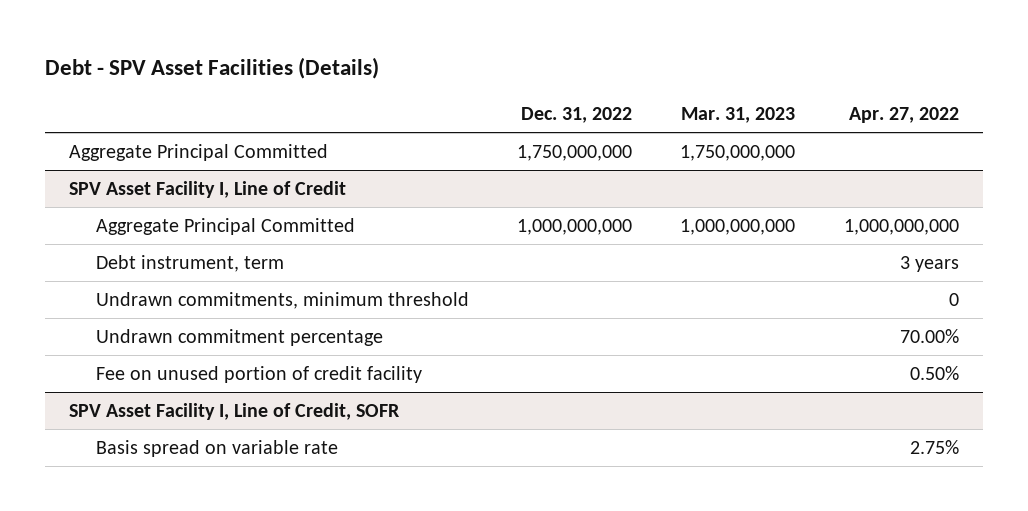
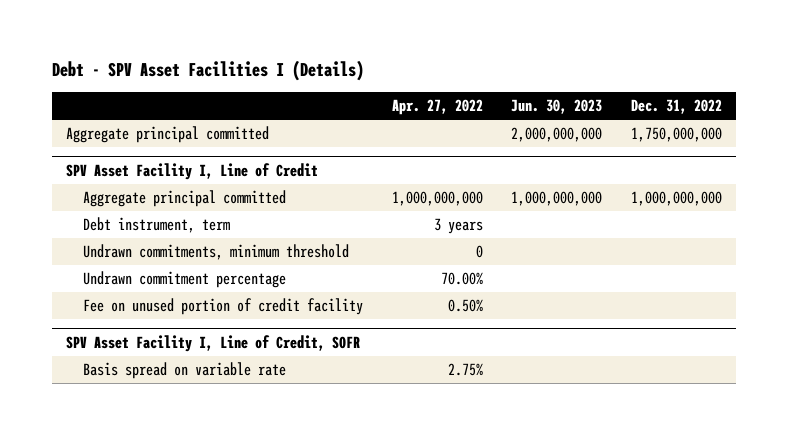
- Debt - SPV Asset Facilities (Details)
+ Debt - SPV Asset Facilities I (Details)
- | Dec. 31, 2022 | Mar. 31, 2023 | Apr. 27, 2022
+ | Apr. 27, 2022 | Jun. 30, 2023 | Dec. 31, 2022
- Aggregate Principal Committed | 1,750,000,000 | 1,750,000,000 |
+ Aggregate principal committed | | 2,000,000,000 | 1,750,000,000
@ SPV Asset Facility I, Line of Credit
- Aggregate Principal Committed | 1,000,000,000 | 1,000,000,000 | 1,000,000,000
+ Aggregate principal committed | 1,000,000,000 | 1,000,000,000 | 1,000,000,000

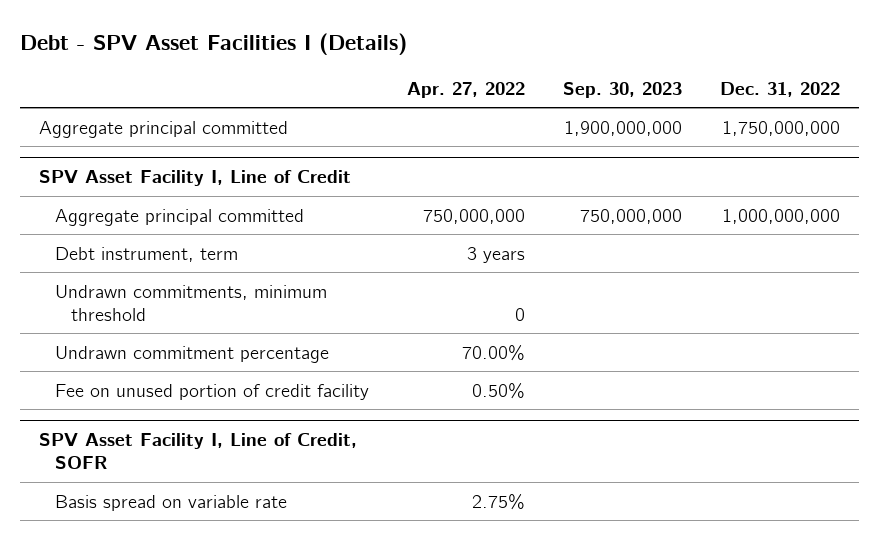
- | Apr. 27, 2022 | Jun. 30, 2023 | Dec. 31, 2022
+ | Apr. 27, 2022 | Sep. 30, 2023 | Dec. 31, 2022
@ SPV Asset Facility I, Line of Credit
- Aggregate principal committed | 1,000,000,000 | 1,000,000,000 | 1,000,000,000
+ Aggregate principal committed | 750,000,000 | 750,000,000 | 1,000,000,000

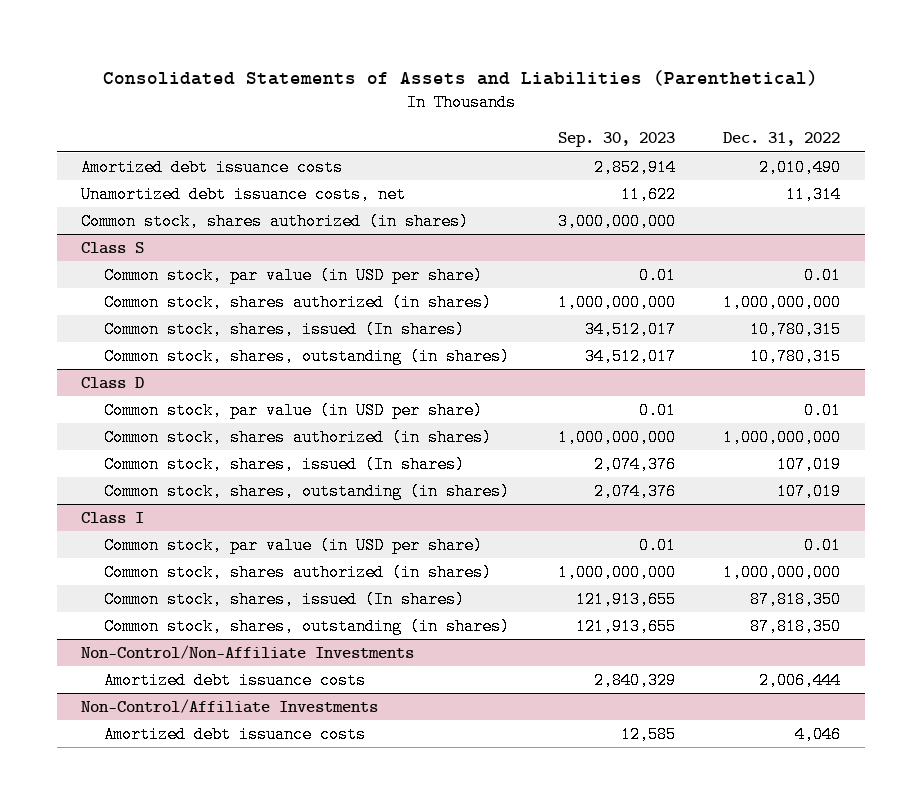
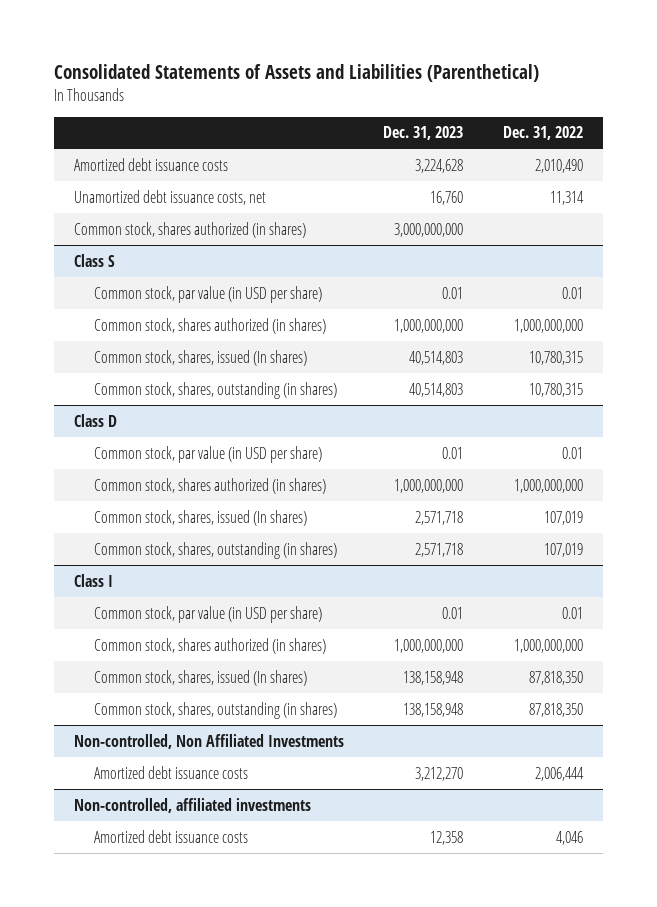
- | Sep. 30, 2023 | Dec. 31, 2022
+ | Dec. 31, 2023 | Dec. 31, 2022
- Non-Control/Non-Affiliate Investments
+ Non-controlled, Non Affiliated Investments
- Non-Control/Affiliate Investments
+ Non-controlled, affiliated investments

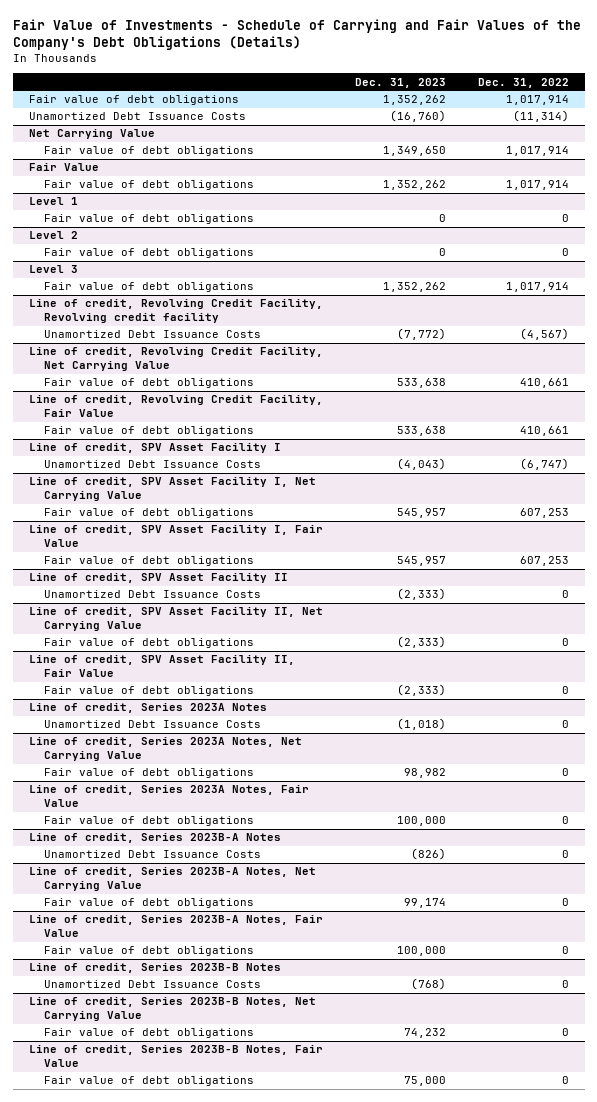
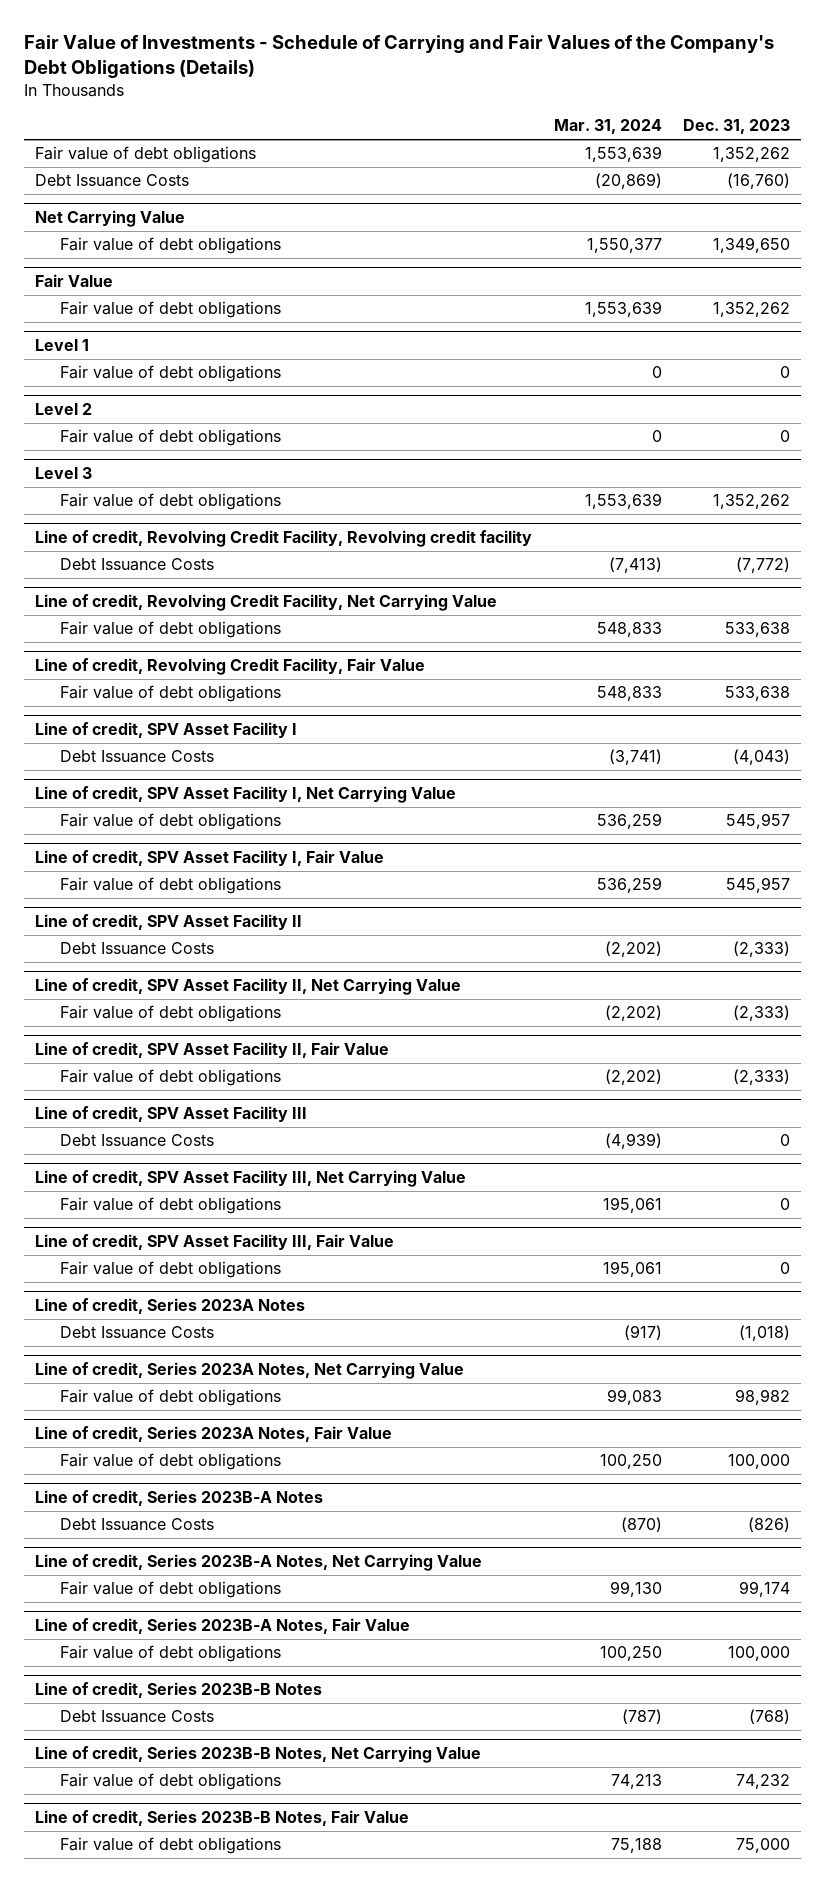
- | Dec. 31, 2023 | Dec. 31, 2022
+ | Mar. 31, 2024 | Dec. 31, 2023
- Unamortized Debt Issuance Costs | (16,760) | (11,314)
+ Debt Issuance Costs | (20,869) | (16,760)
@ Line of credit, Revolving Credit Facility, Revolving credit facility
- Unamortized Debt Issuance Costs | (7,772) | (4,567)
+ Debt Issuance Costs | (7,413) | (7,772)
@ Line of credit, SPV Asset Facility I
- Unamortized Debt Issuance Costs | (4,043) | (6,747)
+ Debt Issuance Costs | (3,741) | (4,043)
@ Line of credit, SPV Asset Facility II
- Unamortized Debt Issuance Costs | (2,333) | 0
+ Debt Issuance Costs | (2,202) | (2,333)
+ Line of credit, SPV Asset Facility III
+ Debt Issuance Costs | (4,939) | 0
+ Line of credit, SPV Asset Facility III, Net Carrying Value
+ Fair value of debt obligations | 195,061 | 0
+ Line of credit, SPV Asset Facility III, Fair Value
+ Fair value of debt obligations | 195,061 | 0
@ Line of credit, Series 2023A Notes
- Unamortized Debt Issuance Costs | (1,018) | 0
+ Debt Issuance Costs | (917) | (1,018)
@ Line of credit, Series 2023B-A Notes
- Unamortized Debt Issuance Costs | (826) | 0
+ Debt Issuance Costs | (870) | (826)
@ Line of credit, Series 2023B-B Notes
- Unamortized Debt Issuance Costs | (768) | 0
+ Debt Issuance Costs | (787) | (768)

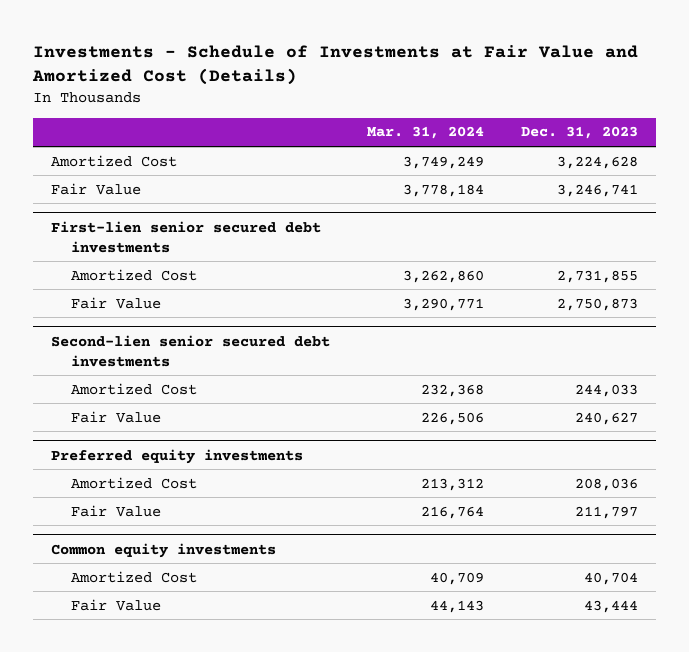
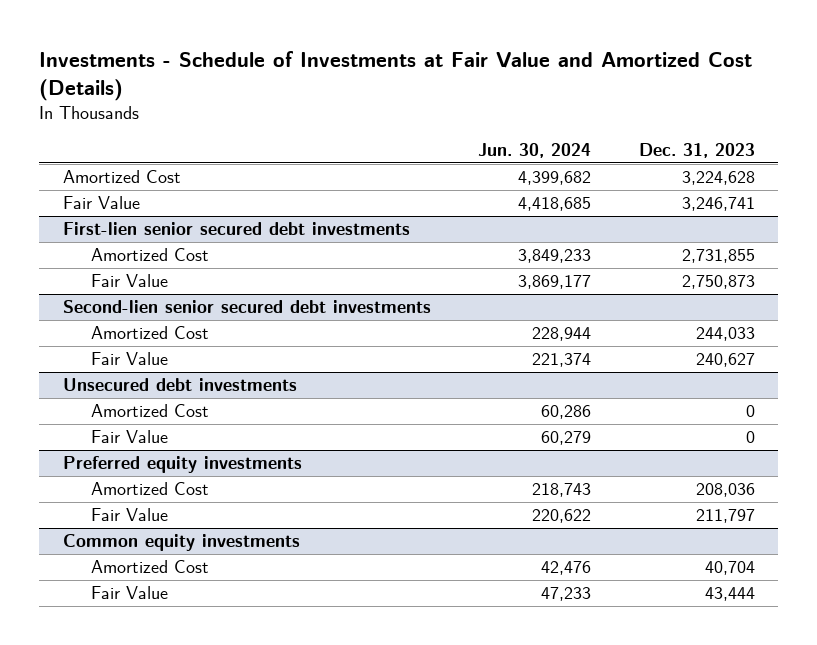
- | Mar. 31, 2024 | Dec. 31, 2023
+ | Jun. 30, 2024 | Dec. 31, 2023
+ Unsecured debt investments
+ Amortized Cost | 60,286 | 0
+ Fair Value | 60,279 | 0

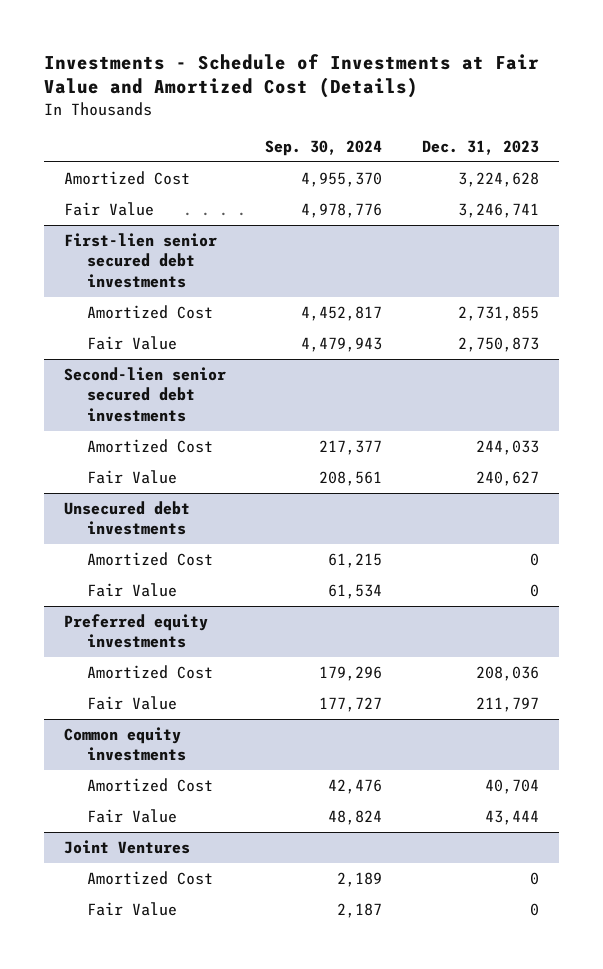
- | Jun. 30, 2024 | Dec. 31, 2023
+ | Sep. 30, 2024 | Dec. 31, 2023
+ Joint Ventures
+ Amortized Cost | 2,189 | 0
+ Fair Value | 2,187 | 0

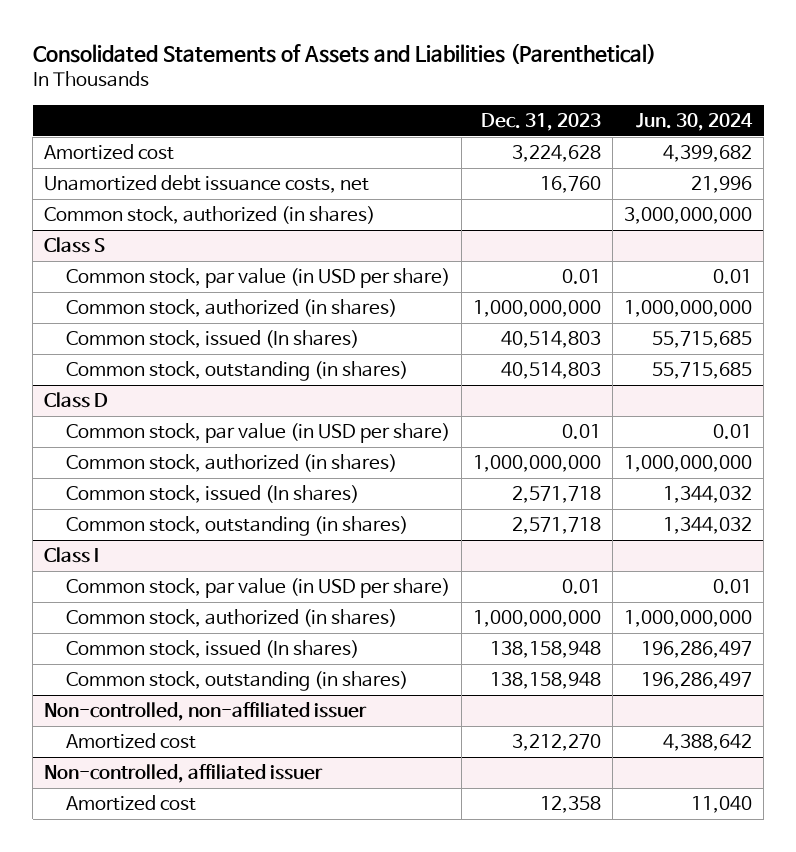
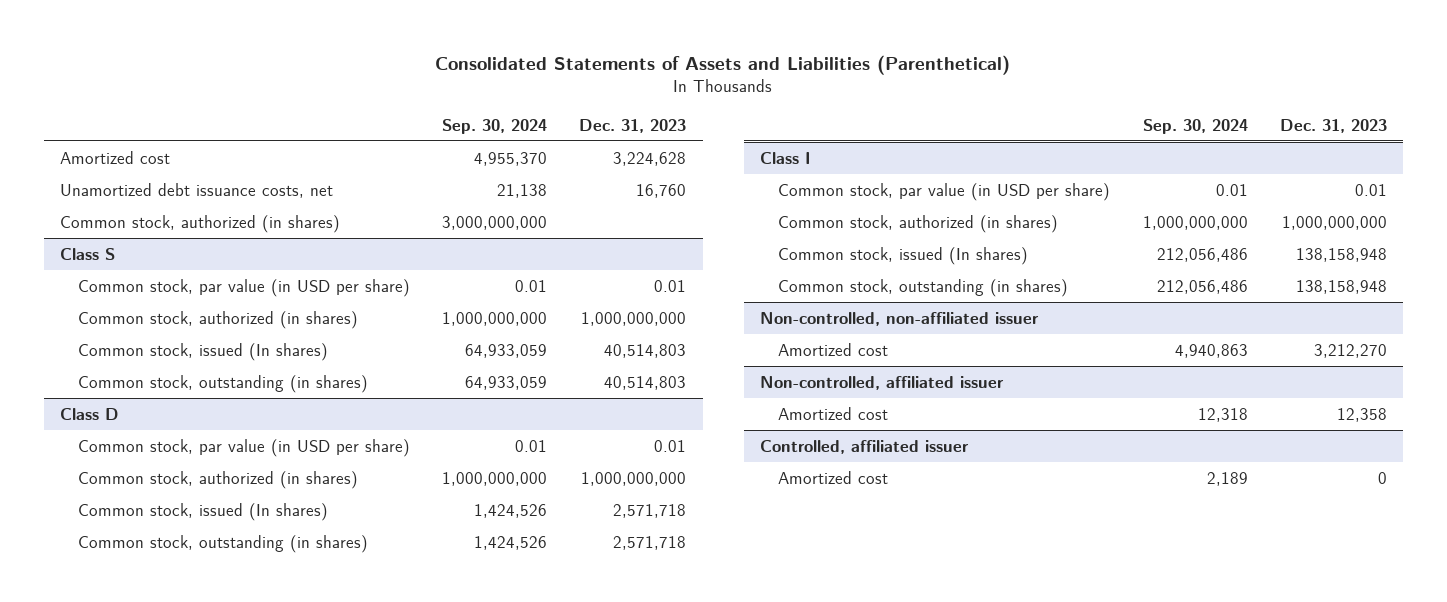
- | Dec. 31, 2023 | Jun. 30, 2024
+ | Sep. 30, 2024 | Dec. 31, 2023
+ Controlled, affiliated issuer
+ Amortized cost | 2,189 | 0

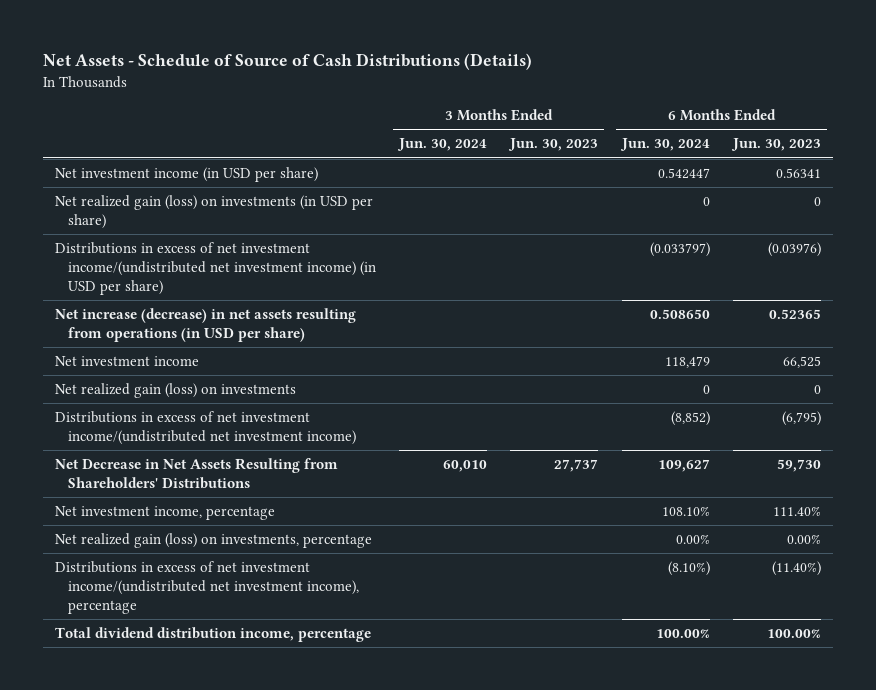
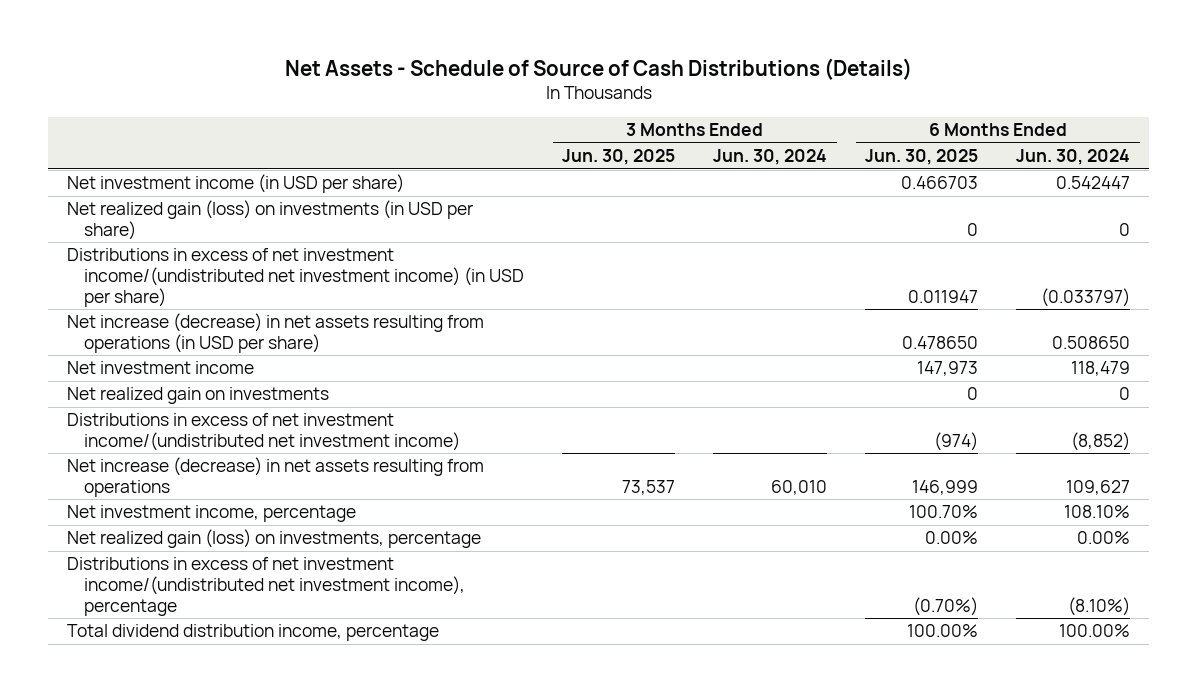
- | 3 Months Ended Jun. 30, 2024 | 3 Months Ended Jun. 30, 2023 | 6 Months Ended Jun. 30, 2024 | 6 Months Ended Jun. 30, 2023
+ | 3 Months Ended Jun. 30, 2025 | 3 Months Ended Jun. 30, 2024 | 6 Months Ended Jun. 30, 2025 | 6 Months Ended Jun. 30, 2024
- Net realized gain (loss) on investments | | | 0 | 0
+ Net realized gain on investments | | | 0 | 0
- Net Decrease in Net Assets Resulting from Shareholders' Distributions | 60,010 | 27,737 | 109,627 | 59,730
+ Net increase (decrease) in net assets resulting from operations | 73,537 | 60,010 | 146,999 | 109,627

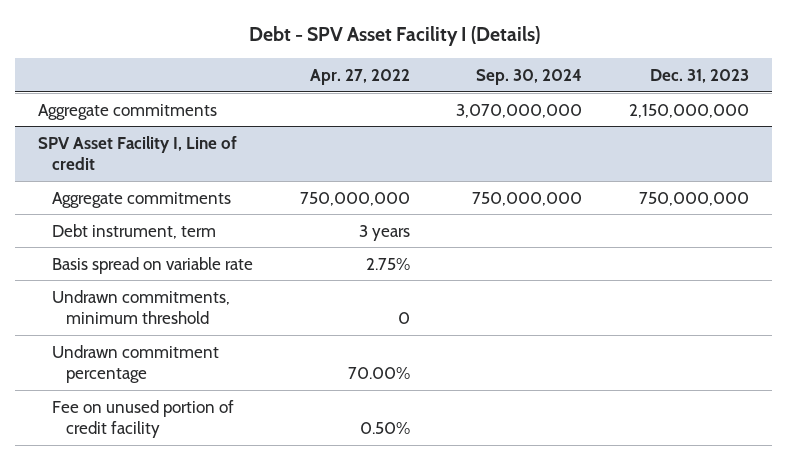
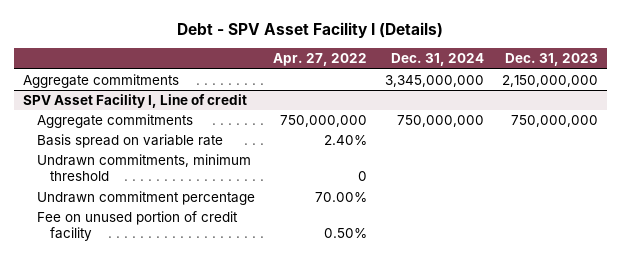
- | Apr. 27, 2022 | Sep. 30, 2024 | Dec. 31, 2023
+ | Apr. 27, 2022 | Dec. 31, 2024 | Dec. 31, 2023
@ SPV Asset Facility I, Line of credit
- Debt instrument, term | 3 years | |
- Basis spread on variable rate | 2.75% | |
+ Basis spread on variable rate | 2.40% | |

